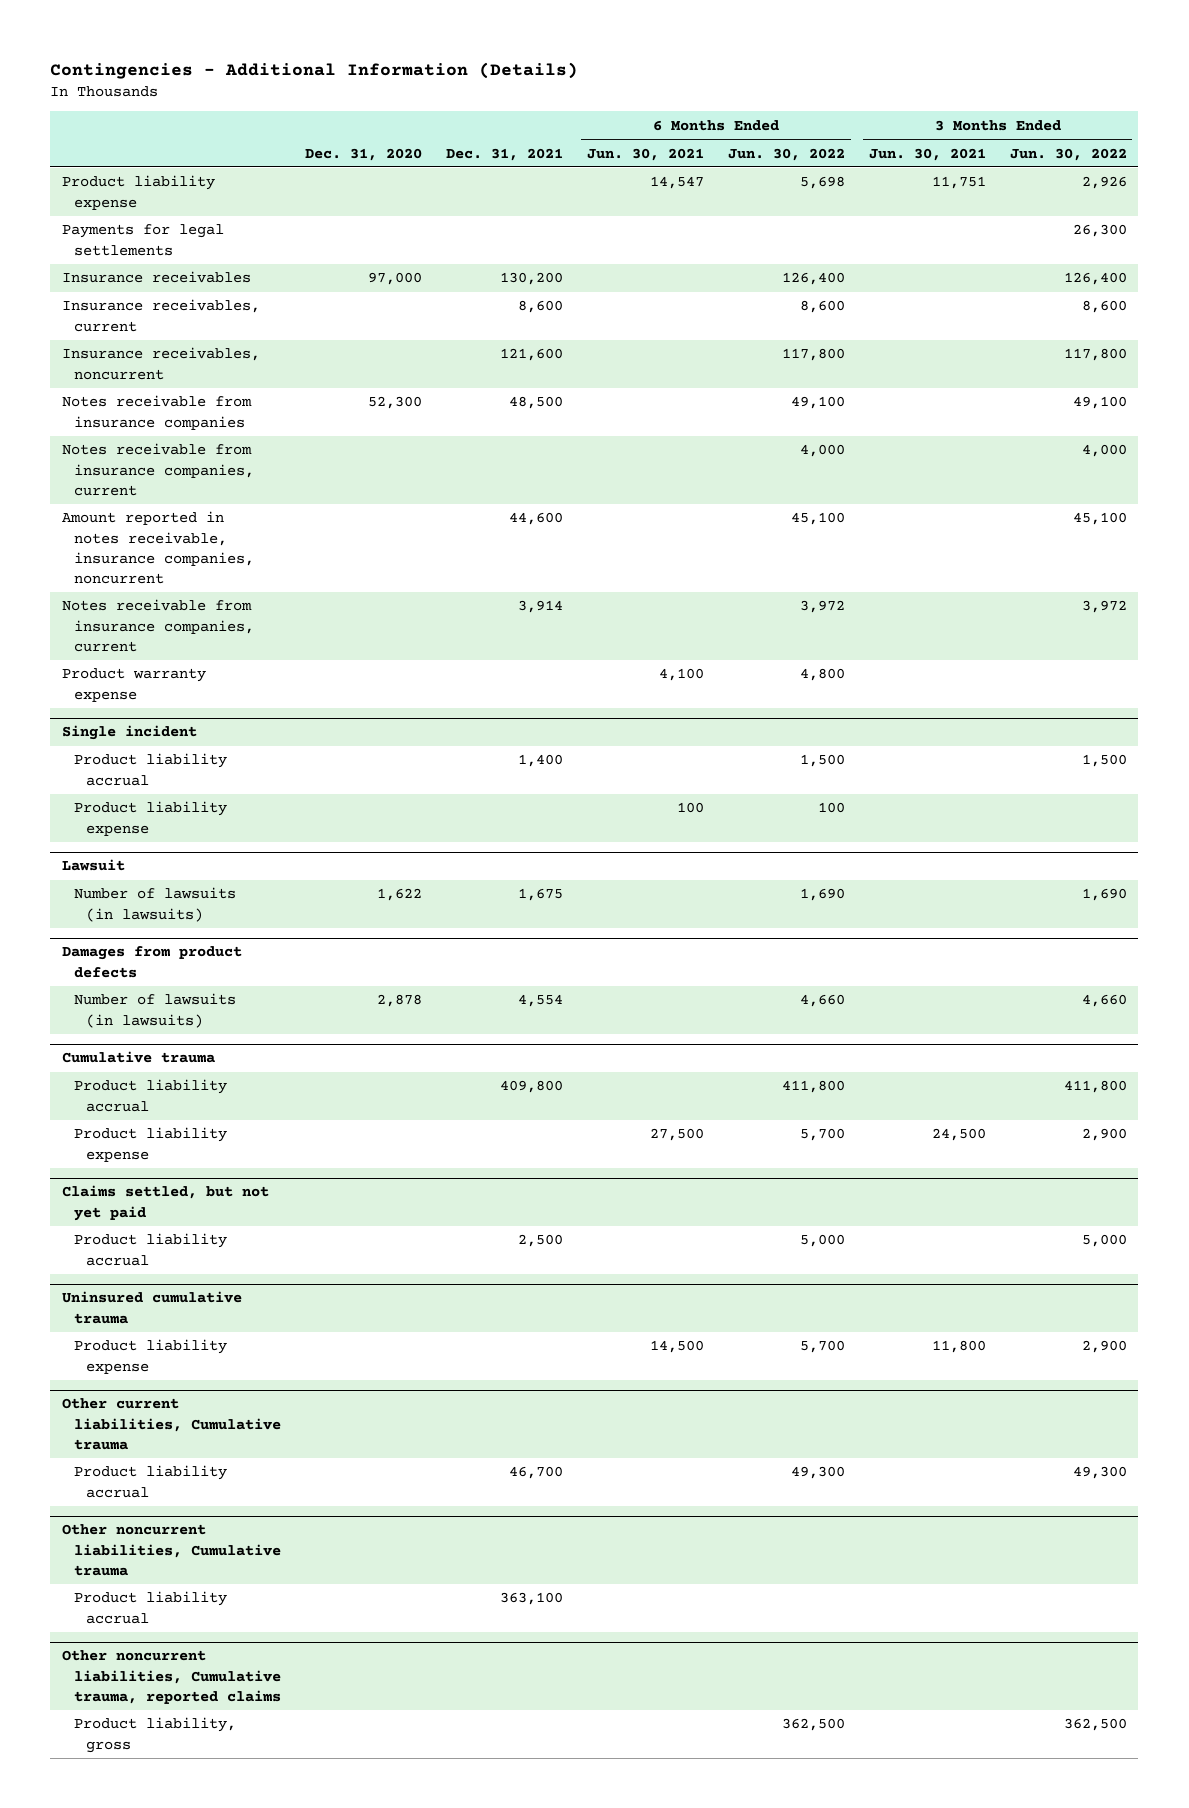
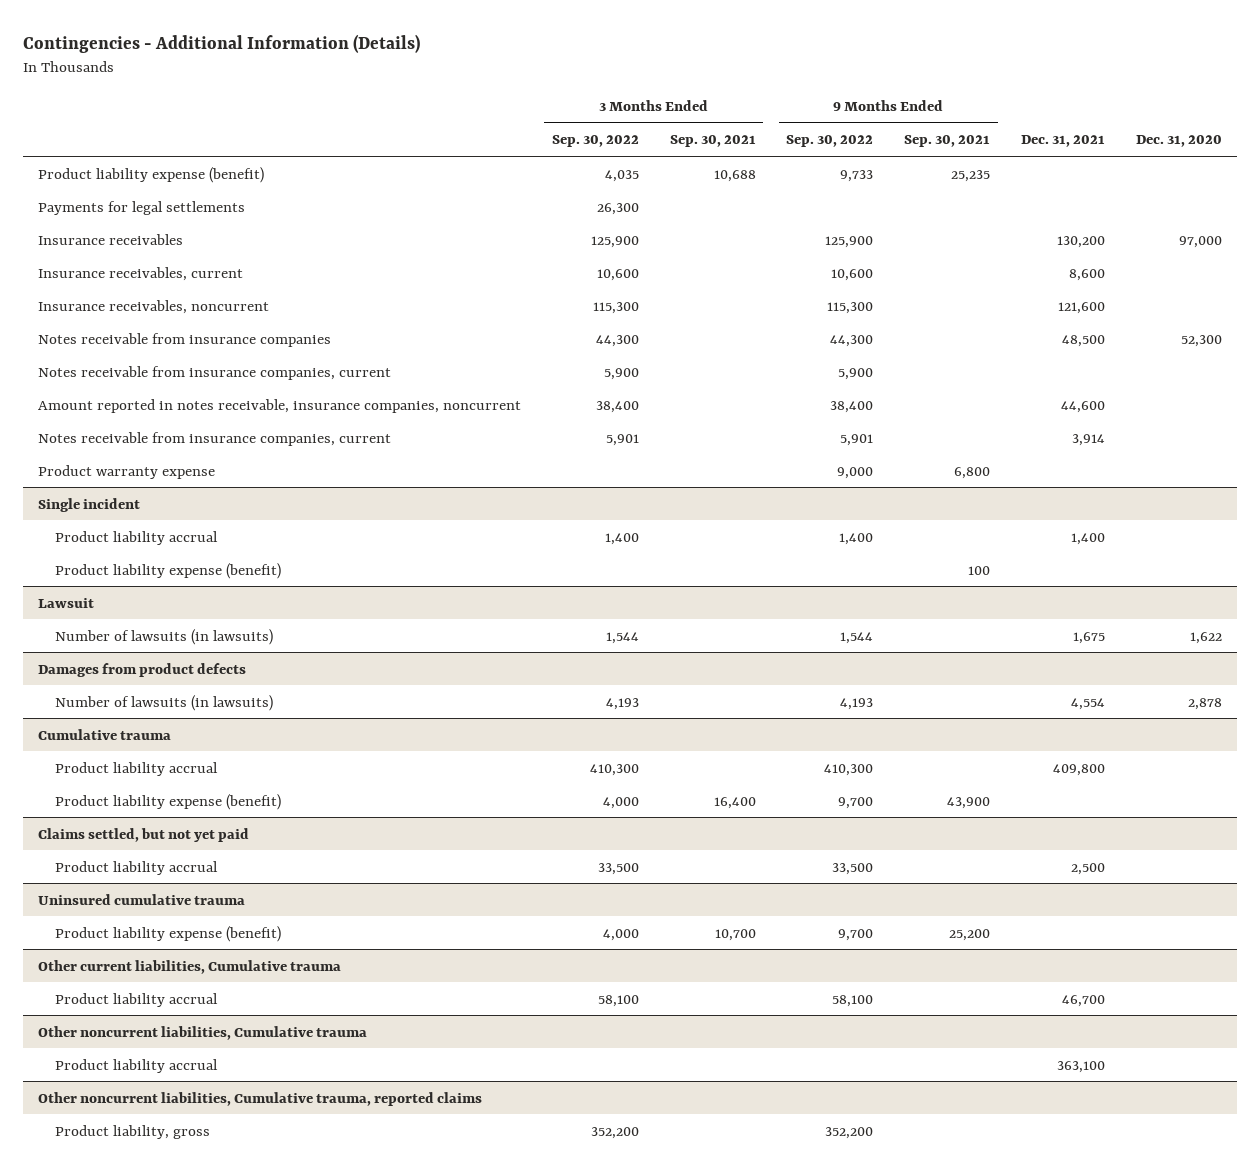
- | Dec. 31, 2020 | Dec. 31, 2021 | 6 Months Ended Jun. 30, 2021 | 6 Months Ended Jun. 30, 2022 | 3 Months Ended Jun. 30, 2021 | 3 Months Ended Jun. 30, 2022
+ | 3 Months Ended Sep. 30, 2022 | 3 Months Ended Sep. 30, 2021 | 9 Months Ended Sep. 30, 2022 | 9 Months Ended Sep. 30, 2021 | Dec. 31, 2021 | Dec. 31, 2020
- Product liability expense | | | 14,547 | 5,698 | 11,751 | 2,926
+ Product liability expense (benefit) | 4,035 | 10,688 | 9,733 | 25,235 | |
@ Single incident
- Product liability expense | | | 100 | 100 | |
+ Product liability expense (benefit) | | | | 100 | |
@ Cumulative trauma
- Product liability expense | | | 27,500 | 5,700 | 24,500 | 2,900
+ Product liability expense (benefit) | 4,000 | 16,400 | 9,700 | 43,900 | |
@ Uninsured cumulative trauma
- Product liability expense | | | 14,500 | 5,700 | 11,800 | 2,900
+ Product liability expense (benefit) | 4,000 | 10,700 | 9,700 | 25,200 | |

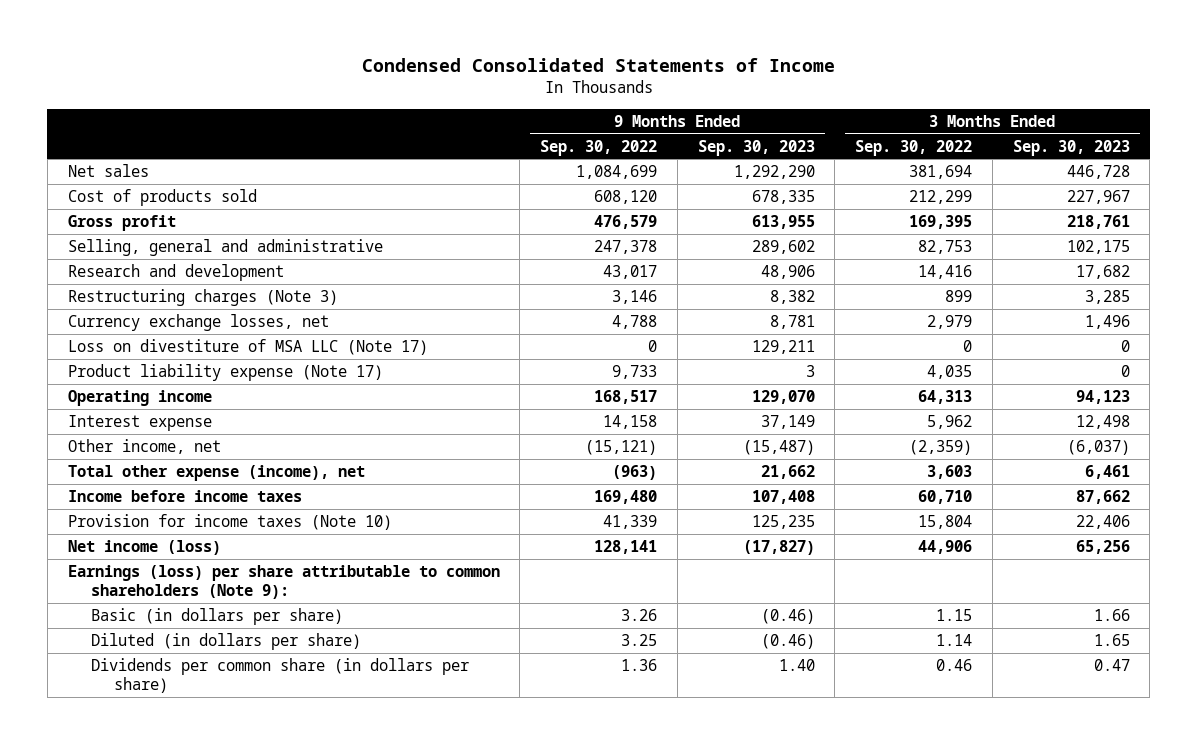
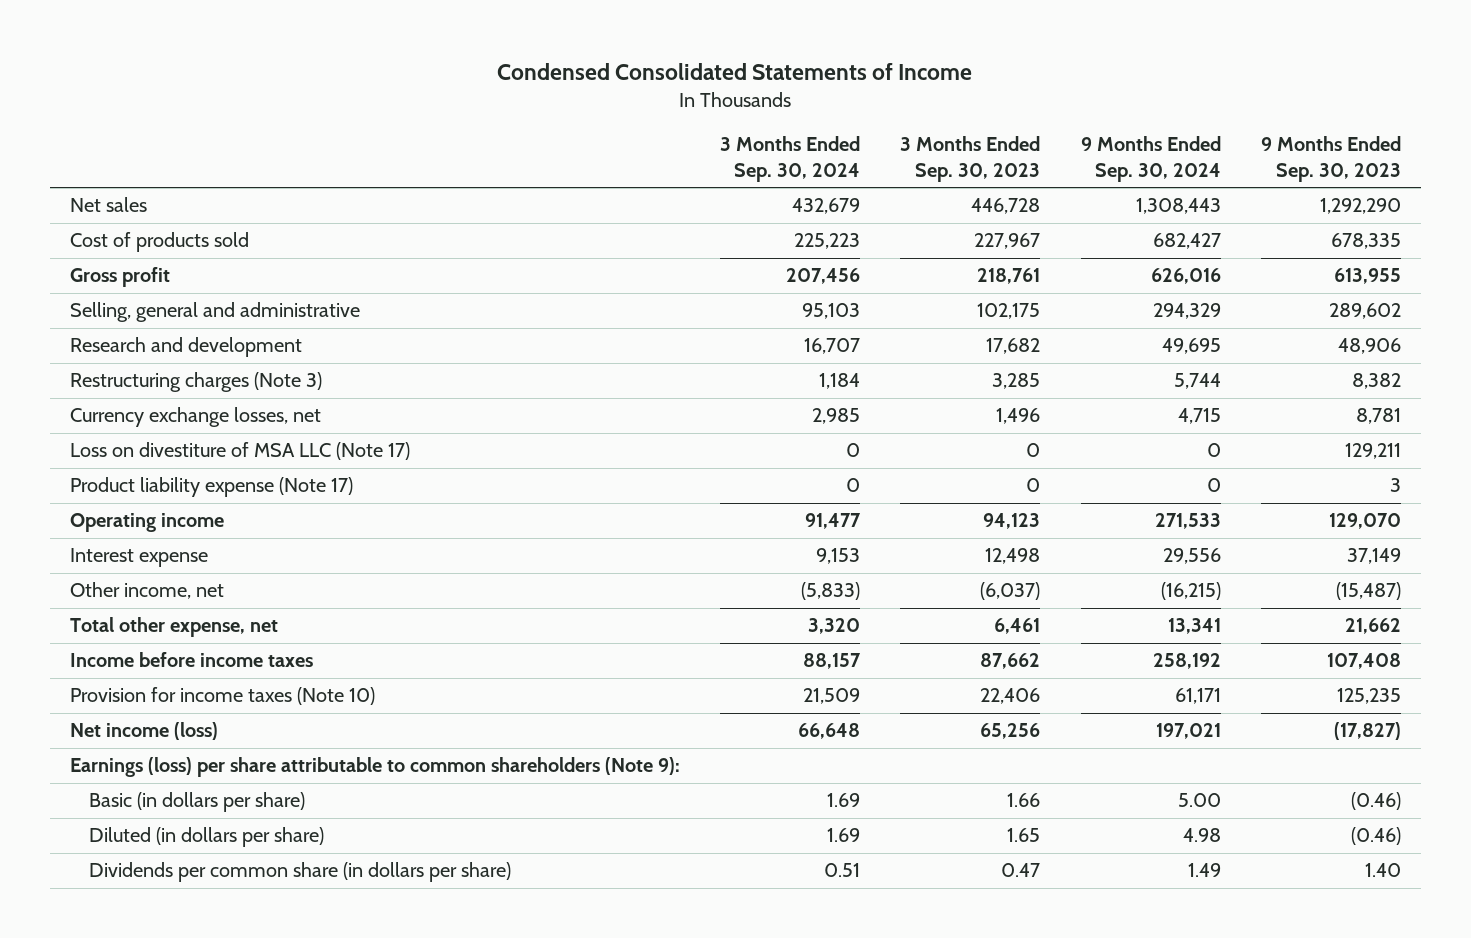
- | 9 Months Ended Sep. 30, 2022 | 9 Months Ended Sep. 30, 2023 | 3 Months Ended Sep. 30, 2022 | 3 Months Ended Sep. 30, 2023
+ | 3 Months Ended Sep. 30, 2024 | 3 Months Ended Sep. 30, 2023 | 9 Months Ended Sep. 30, 2024 | 9 Months Ended Sep. 30, 2023
- Total other expense (income), net | (963) | 21,662 | 3,603 | 6,461
+ Total other expense, net | 3,320 | 6,461 | 13,341 | 21,662

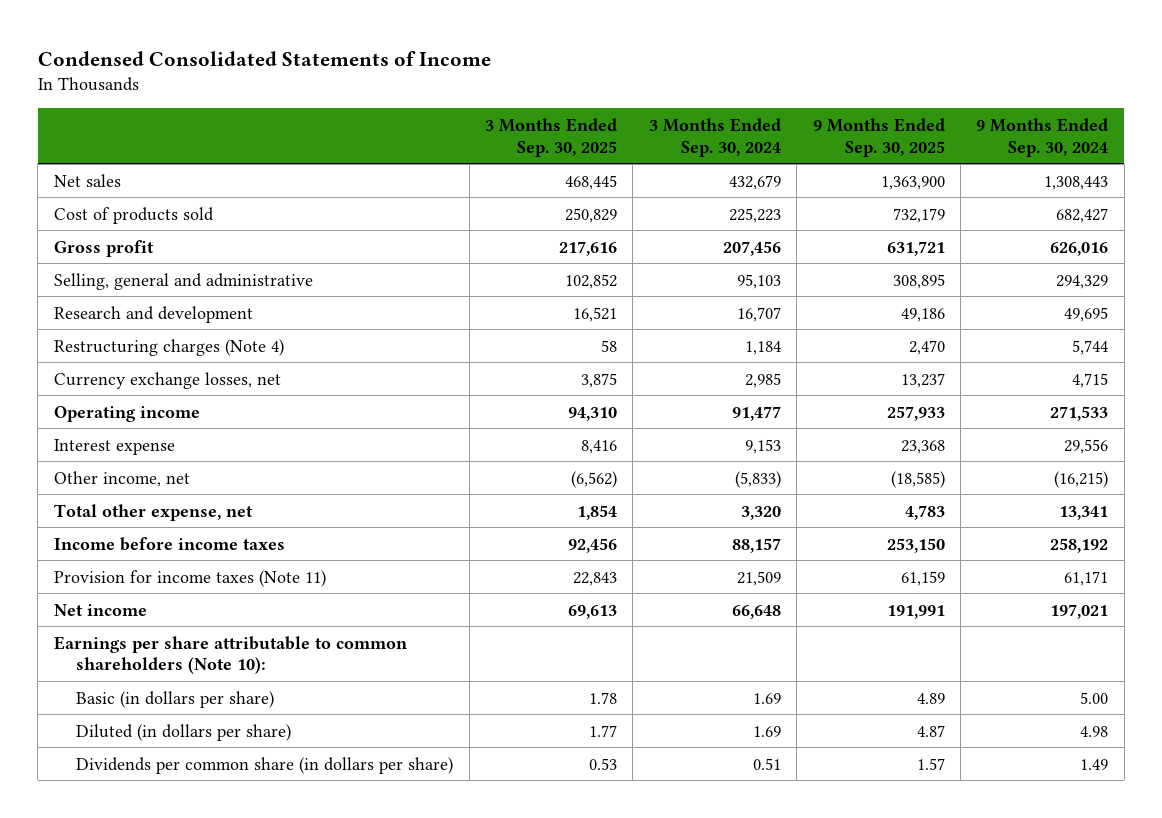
- | 3 Months Ended Sep. 30, 2024 | 3 Months Ended Sep. 30, 2023 | 9 Months Ended Sep. 30, 2024 | 9 Months Ended Sep. 30, 2023
+ | 3 Months Ended Sep. 30, 2025 | 3 Months Ended Sep. 30, 2024 | 9 Months Ended Sep. 30, 2025 | 9 Months Ended Sep. 30, 2024
- Restructuring charges (Note 3) | 1,184 | 3,285 | 5,744 | 8,382
+ Restructuring charges (Note 4) | 58 | 1,184 | 2,470 | 5,744
- Loss on divestiture of MSA LLC (Note 17) | 0 | 0 | 0 | 129,211
- Product liability expense (Note 17) | 0 | 0 | 0 | 3
- Provision for income taxes (Note 10) | 21,509 | 22,406 | 61,171 | 125,235
- Net income (loss) | 66,648 | 65,256 | 197,021 | (17,827)
- Earnings (loss) per share attributable to common shareholders (Note 9):
+ Provision for income taxes (Note 11) | 22,843 | 21,509 | 61,159 | 61,171
+ Net income | 69,613 | 66,648 | 191,991 | 197,021
+ Earnings per share attributable to common shareholders (Note 10):

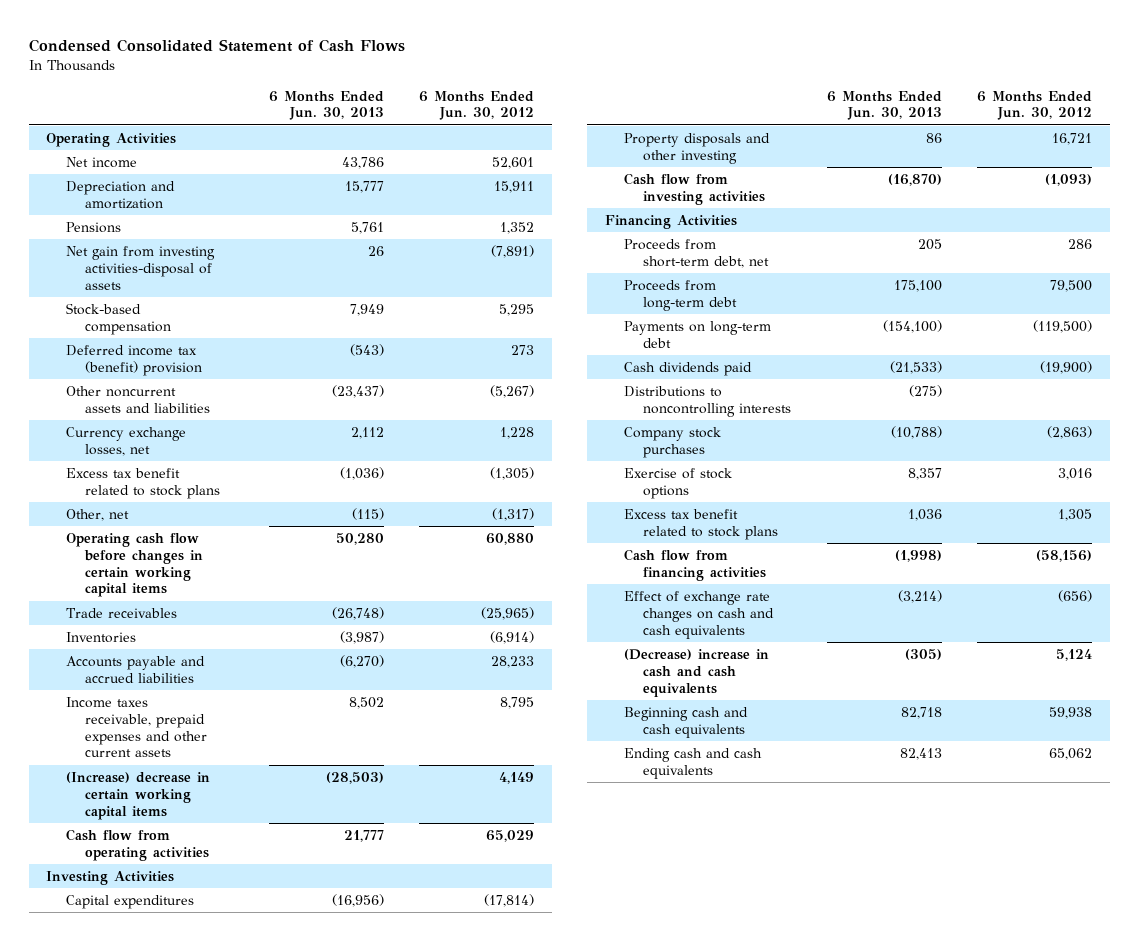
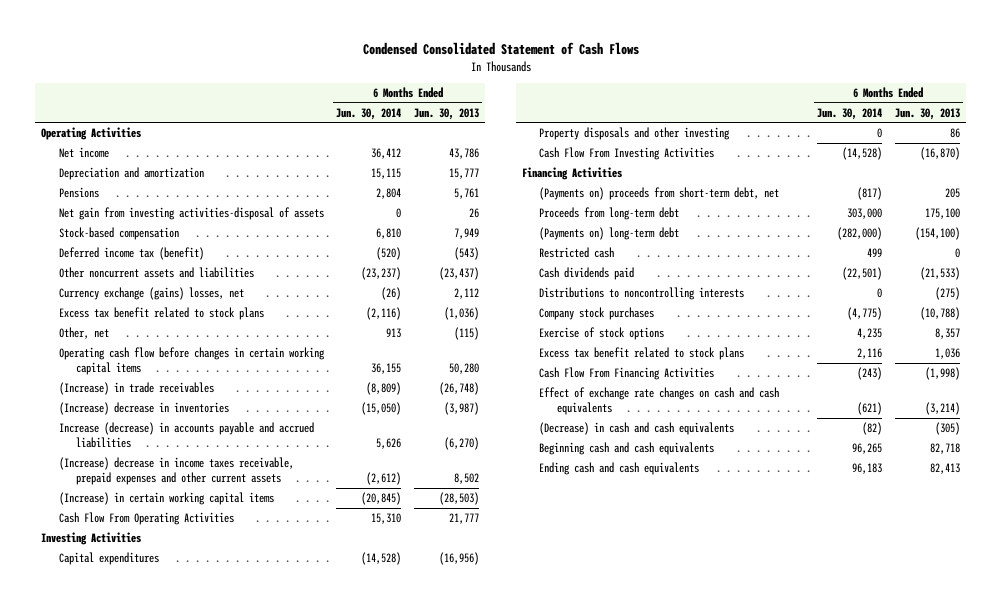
- | 6 Months Ended Jun. 30, 2013 | 6 Months Ended Jun. 30, 2012
+ | 6 Months Ended Jun. 30, 2014 | 6 Months Ended Jun. 30, 2013
- Deferred income tax (benefit) provision | (543) | 273
+ Deferred income tax (benefit) | (520) | (543)
- Currency exchange losses, net | 2,112 | 1,228
+ Currency exchange (gains) losses, net | (26) | 2,112
- Trade receivables | (26,748) | (25,965)
- Inventories | (3,987) | (6,914)
- Accounts payable and accrued liabilities | (6,270) | 28,233
- Income taxes receivable, prepaid expenses and other current assets | 8,502 | 8,795
- (Increase) decrease in certain working capital items | (28,503) | 4,149
- Cash flow from operating activities | 21,777 | 65,029
+ (Increase) in trade receivables | (8,809) | (26,748)
+ (Increase) decrease in inventories | (15,050) | (3,987)
+ Increase (decrease) in accounts payable and accrued liabilities | 5,626 | (6,270)
+ (Increase) decrease in income taxes receivable, prepaid expenses and other current assets | (2,612) | 8,502
+ (Increase) in certain working capital items | (20,845) | (28,503)
+ Cash Flow From Operating Activities | 15,310 | 21,777
- Cash flow from investing activities | (16,870) | (1,093)
+ Cash Flow From Investing Activities | (14,528) | (16,870)
- Proceeds from short-term debt, net | 205 | 286
+ (Payments on) proceeds from short-term debt, net | (817) | 205
- Payments on long-term debt | (154,100) | (119,500)
+ (Payments on) long-term debt | (282,000) | (154,100)
+ Restricted cash | 499 | 0
- Cash flow from financing activities | (1,998) | (58,156)
+ Cash Flow From Financing Activities | (243) | (1,998)
- (Decrease) increase in cash and cash equivalents | (305) | 5,124
+ (Decrease) in cash and cash equivalents | (82) | (305)

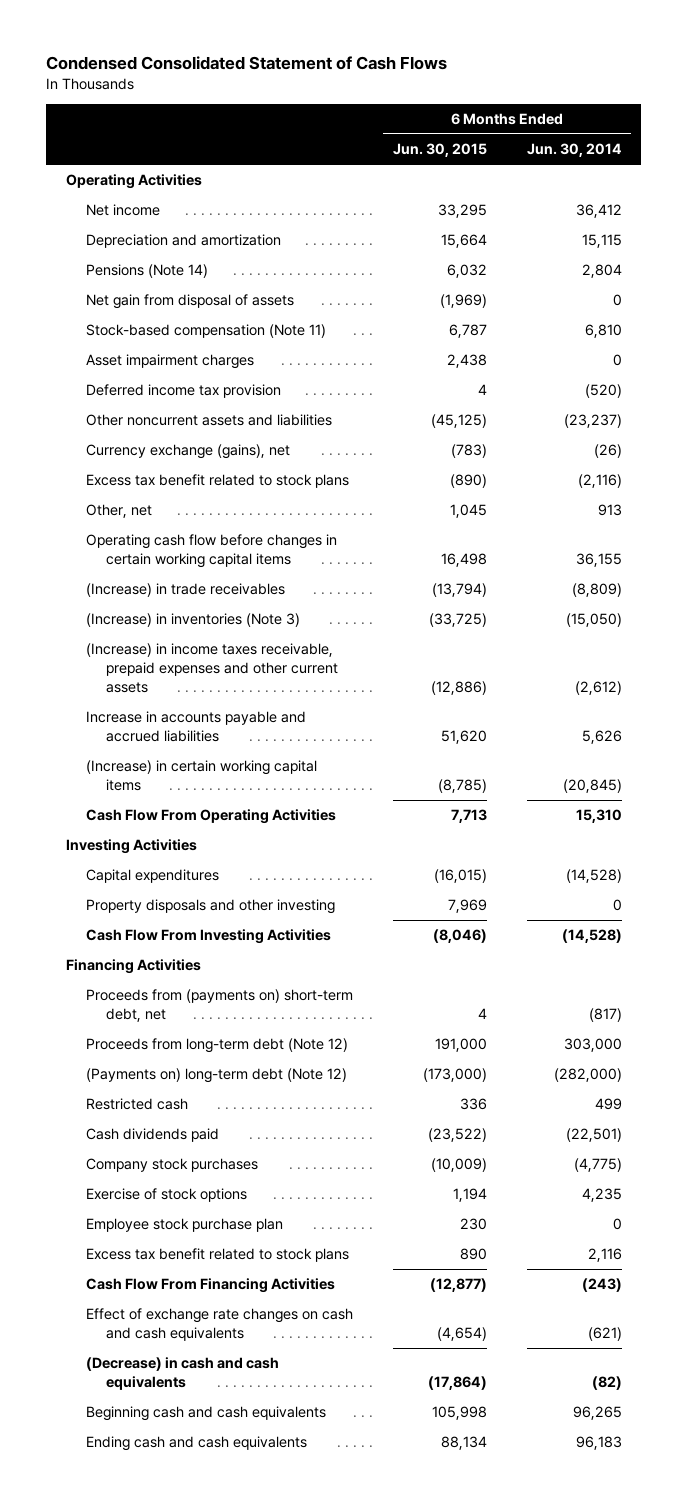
- | 6 Months Ended Jun. 30, 2014 | 6 Months Ended Jun. 30, 2013
+ | 6 Months Ended Jun. 30, 2015 | 6 Months Ended Jun. 30, 2014
- Pensions | 2,804 | 5,761
- Net gain from investing activities-disposal of assets | 0 | 26
- Stock-based compensation | 6,810 | 7,949
- Deferred income tax (benefit) | (520) | (543)
+ Pensions (Note 14) | 6,032 | 2,804
+ Net gain from disposal of assets | (1,969) | 0
+ Stock-based compensation (Note 11) | 6,787 | 6,810
+ Asset impairment charges | 2,438 | 0
+ Deferred income tax provision | 4 | (520)
- Currency exchange (gains) losses, net | (26) | 2,112
+ Currency exchange (gains), net | (783) | (26)
- (Increase) decrease in inventories | (15,050) | (3,987)
- Increase (decrease) in accounts payable and accrued liabilities | 5,626 | (6,270)
- (Increase) decrease in income taxes receivable, prepaid expenses and other current assets | (2,612) | 8,502
+ (Increase) in inventories (Note 3) | (33,725) | (15,050)
+ (Increase) in income taxes receivable, prepaid expenses and other current assets | (12,886) | (2,612)
+ Increase in accounts payable and accrued liabilities | 51,620 | 5,626
- (Payments on) proceeds from short-term debt, net | (817) | 205
- Proceeds from long-term debt | 303,000 | 175,100
- (Payments on) long-term debt | (282,000) | (154,100)
+ Proceeds from (payments on) short-term debt, net | 4 | (817)
+ Proceeds from long-term debt (Note 12) | 191,000 | 303,000
+ (Payments on) long-term debt (Note 12) | (173,000) | (282,000)
- Distributions to noncontrolling interests | 0 | (275)
+ Employee stock purchase plan | 230 | 0

